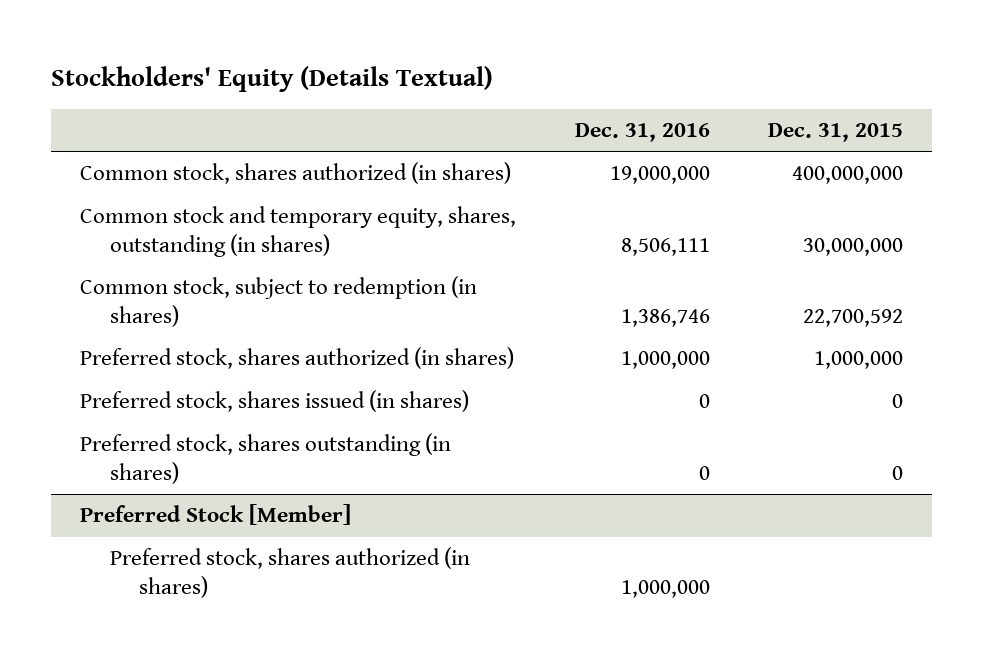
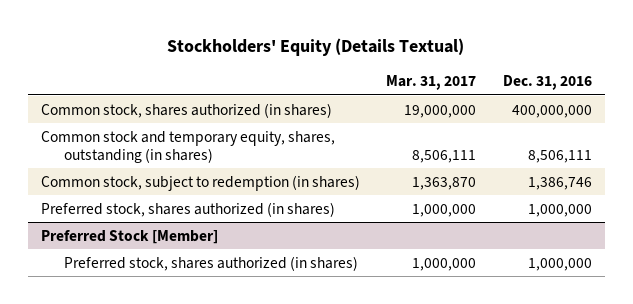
- | Dec. 31, 2016 | Dec. 31, 2015
+ | Mar. 31, 2017 | Dec. 31, 2016
- Common stock, shares authorized (in shares) | 19,000,000 | 400,000,000
+ Common stock, shares authorized (in shares) | 19,000,000 | 400,000,000
- Preferred stock, shares issued (in shares) | 0 | 0
- Preferred stock, shares outstanding (in shares) | 0 | 0

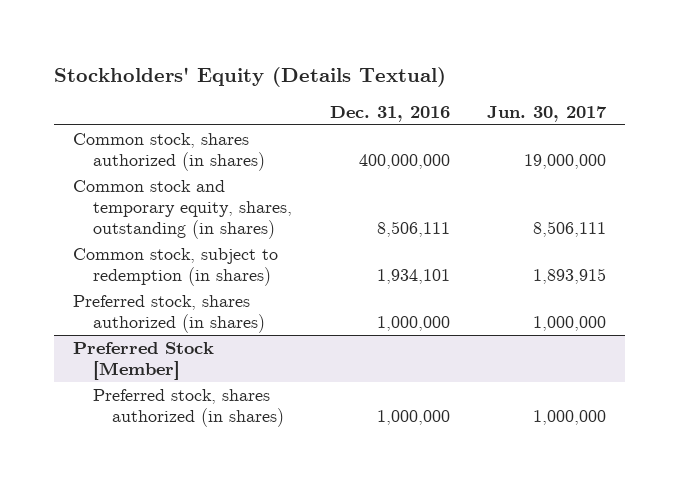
- | Mar. 31, 2017 | Dec. 31, 2016
+ | Dec. 31, 2016 | Jun. 30, 2017
- Common stock, subject to redemption (in shares) | 1,363,870 | 1,386,746
+ Common stock, subject to redemption (in shares) | 1,934,101 | 1,893,915

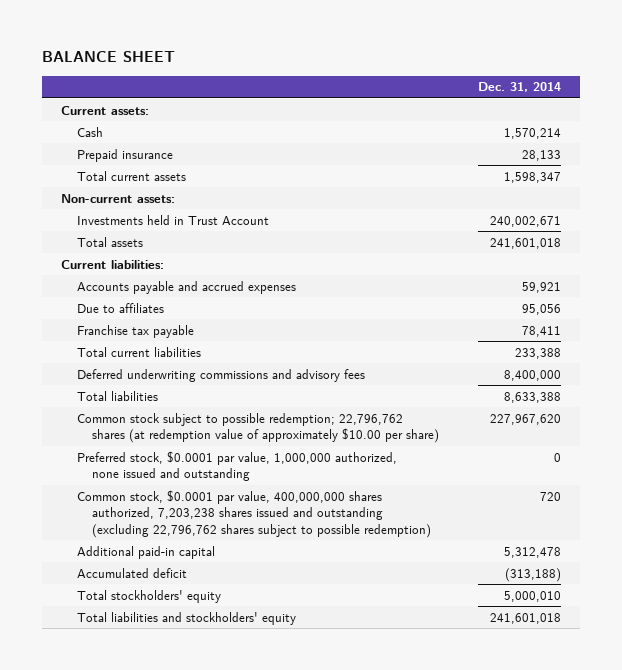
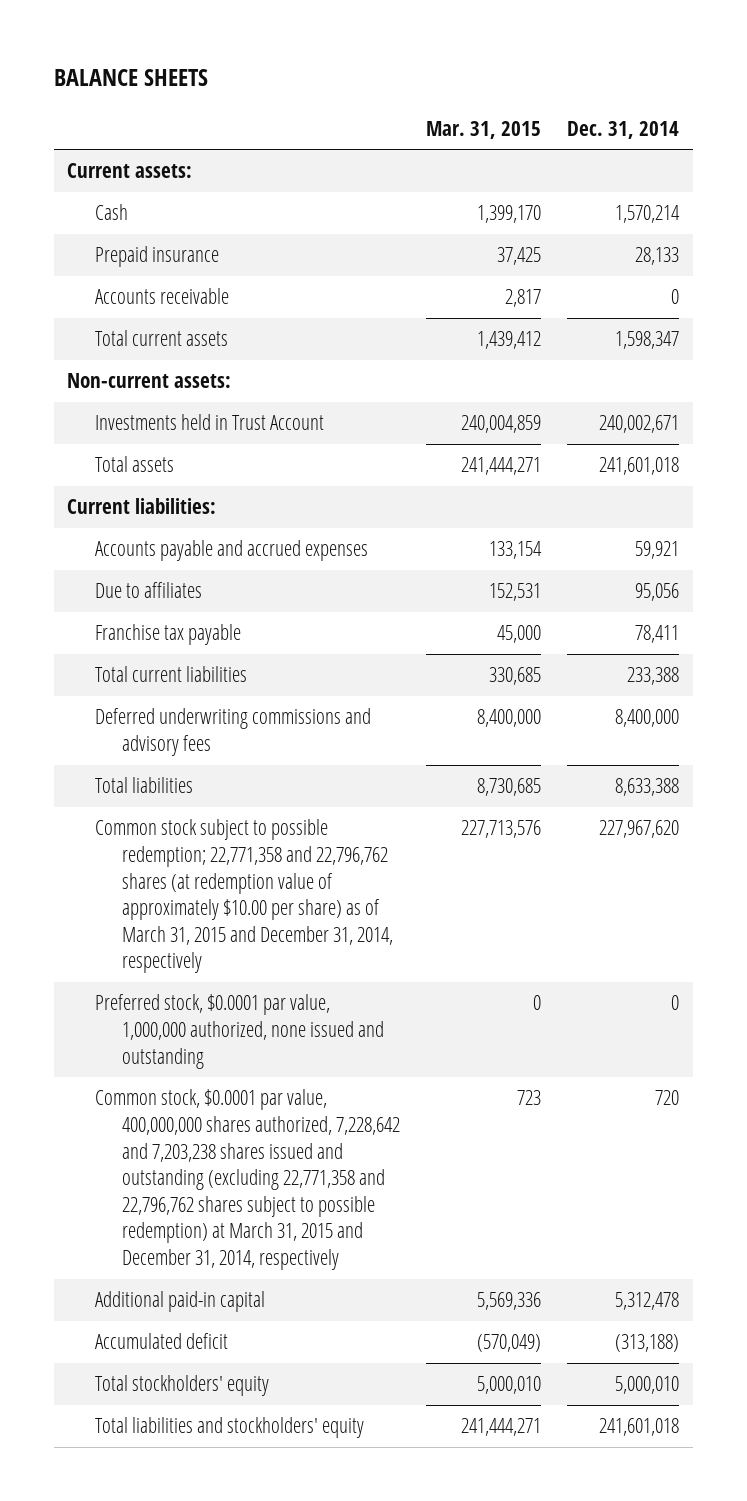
- BALANCE SHEET
+ BALANCE SHEETS
- | Dec. 31, 2014
+ | Mar. 31, 2015 | Dec. 31, 2014
+ Accounts receivable | 2,817 | 0
- Common stock subject to possible redemption; 22,796,762 shares (at redemption value of approximately $10.00 per share) | 227,967,620
+ Common stock subject to possible redemption; 22,771,358 and 22,796,762 shares (at redemption value of approximately $10.00 per share) as of March 31, 2015 and December 31, 2014, respectively | 227,713,576 | 227,967,620
- Common stock, $0.0001 par value, 400,000,000 shares authorized, 7,203,238 shares issued and outstanding (excluding 22,796,762 shares subject to possible redemption) | 720
+ Common stock, $0.0001 par value, 400,000,000 shares authorized, 7,228,642 and 7,203,238 shares issued and outstanding (excluding 22,771,358 and 22,796,762 shares subject to possible redemption) at March 31, 2015 and December 31, 2014, respectively | 723 | 720

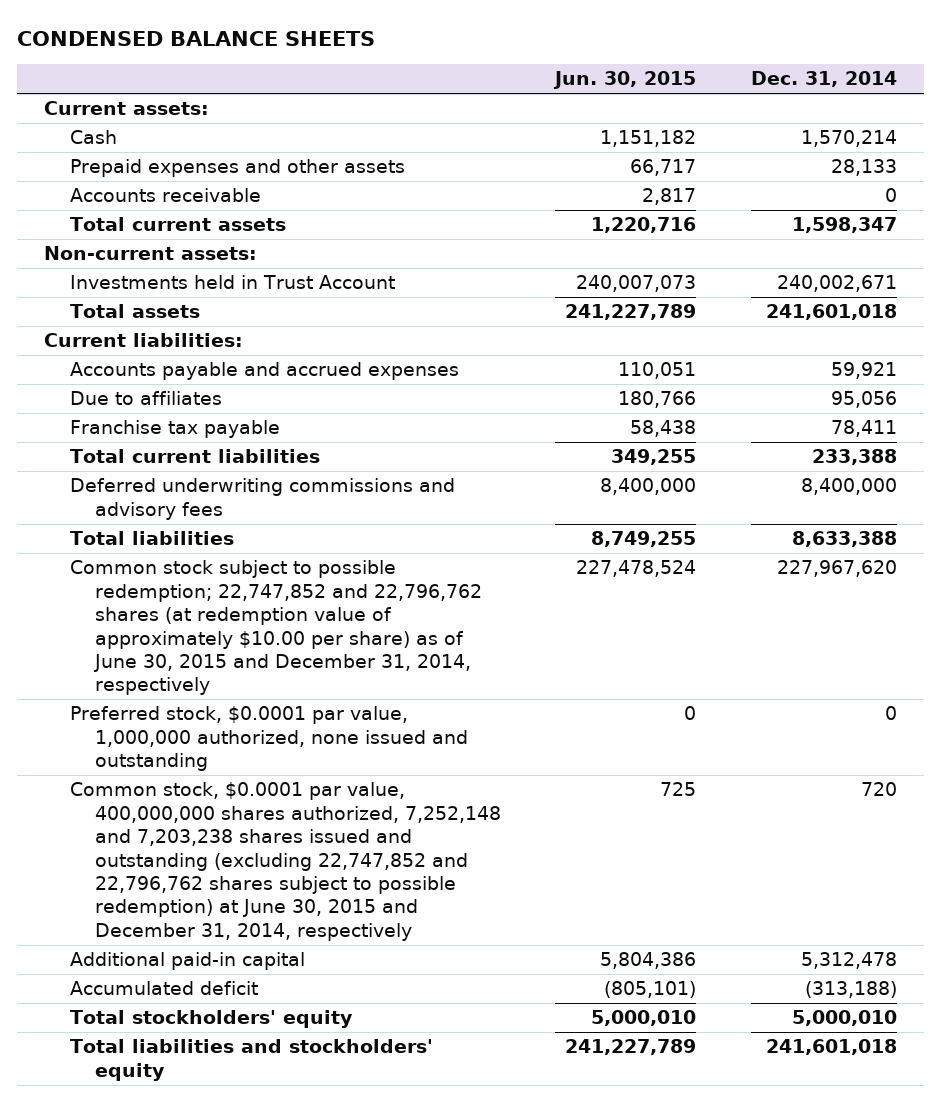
- BALANCE SHEETS
+ CONDENSED BALANCE SHEETS
- | Mar. 31, 2015 | Dec. 31, 2014
+ | Jun. 30, 2015 | Dec. 31, 2014
- Prepaid insurance | 37,425 | 28,133
+ Prepaid expenses and other assets | 66,717 | 28,133
- Common stock subject to possible redemption; 22,771,358 and 22,796,762 shares (at redemption value of approximately $10.00 per share) as of March 31, 2015 and December 31, 2014, respectively | 227,713,576 | 227,967,620
+ Common stock subject to possible redemption; 22,747,852 and 22,796,762 shares (at redemption value of approximately $10.00 per share) as of June 30, 2015 and December 31, 2014, respectively | 227,478,524 | 227,967,620
- Common stock, $0.0001 par value, 400,000,000 shares authorized, 7,228,642 and 7,203,238 shares issued and outstanding (excluding 22,771,358 and 22,796,762 shares subject to possible redemption) at March 31, 2015 and December 31, 2014, respectively | 723 | 720
+ Common stock, $0.0001 par value, 400,000,000 shares authorized, 7,252,148 and 7,203,238 shares issued and outstanding (excluding 22,747,852 and 22,796,762 shares subject to possible redemption) at June 30, 2015 and December 31, 2014, respectively | 725 | 720

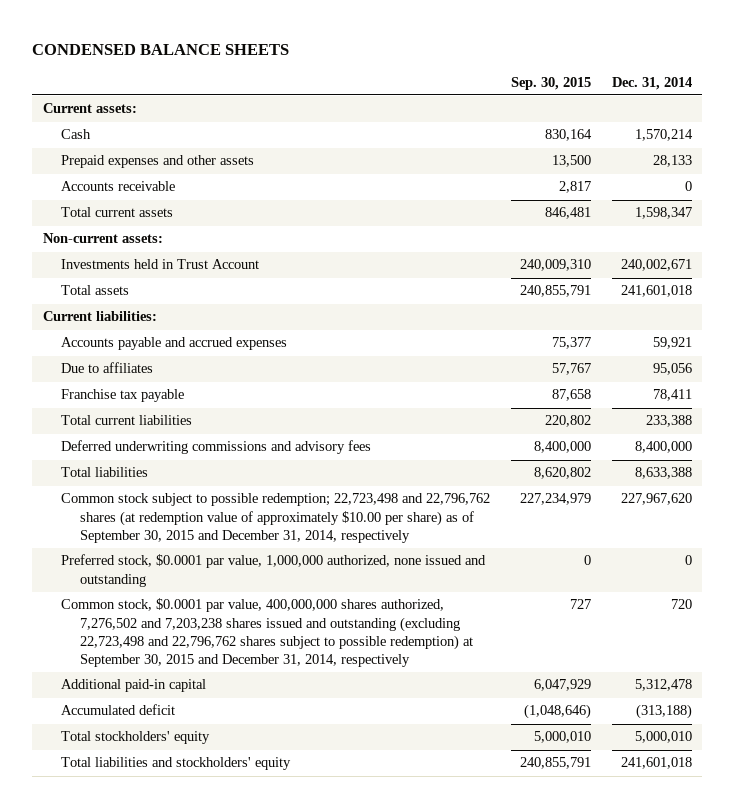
- | Jun. 30, 2015 | Dec. 31, 2014
+ | Sep. 30, 2015 | Dec. 31, 2014
- Common stock subject to possible redemption; 22,747,852 and 22,796,762 shares (at redemption value of approximately $10.00 per share) as of June 30, 2015 and December 31, 2014, respectively | 227,478,524 | 227,967,620
+ Common stock subject to possible redemption; 22,723,498 and 22,796,762 shares (at redemption value of approximately $10.00 per share) as of September 30, 2015 and December 31, 2014, respectively | 227,234,979 | 227,967,620
- Common stock, $0.0001 par value, 400,000,000 shares authorized, 7,252,148 and 7,203,238 shares issued and outstanding (excluding 22,747,852 and 22,796,762 shares subject to possible redemption) at June 30, 2015 and December 31, 2014, respectively | 725 | 720
+ Common stock, $0.0001 par value, 400,000,000 shares authorized, 7,276,502 and 7,203,238 shares issued and outstanding (excluding 22,723,498 and 22,796,762 shares subject to possible redemption) at September 30, 2015 and December 31, 2014, respectively | 727 | 720

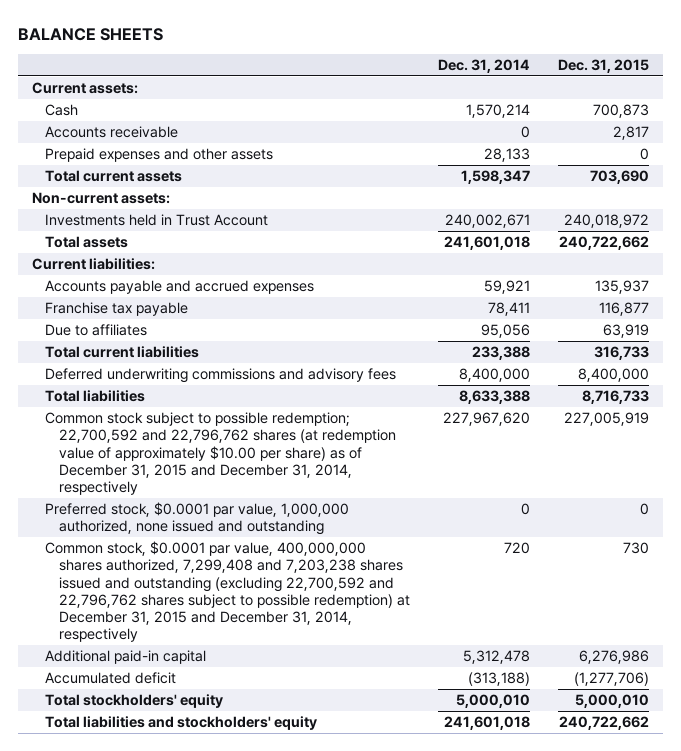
- CONDENSED BALANCE SHEETS
+ BALANCE SHEETS
- | Sep. 30, 2015 | Dec. 31, 2014
+ | Dec. 31, 2014 | Dec. 31, 2015
moved down: Prepaid expenses and other assets | 28,133 | 0
moved down: Due to affiliates | 95,056 | 63,919
- Common stock subject to possible redemption; 22,723,498 and 22,796,762 shares (at redemption value of approximately $10.00 per share) as of September 30, 2015 and December 31, 2014, respectively | 227,234,979 | 227,967,620
+ Common stock subject to possible redemption; 22,700,592 and 22,796,762 shares (at redemption value of approximately $10.00 per share) as of December 31, 2015 and December 31, 2014, respectively | 227,967,620 | 227,005,919
- Common stock, $0.0001 par value, 400,000,000 shares authorized, 7,276,502 and 7,203,238 shares issued and outstanding (excluding 22,723,498 and 22,796,762 shares subject to possible redemption) at September 30, 2015 and December 31, 2014, respectively | 727 | 720
+ Common stock, $0.0001 par value, 400,000,000 shares authorized, 7,299,408 and 7,203,238 shares issued and outstanding (excluding 22,700,592 and 22,796,762 shares subject to possible redemption) at December 31, 2015 and December 31, 2014, respectively | 720 | 730

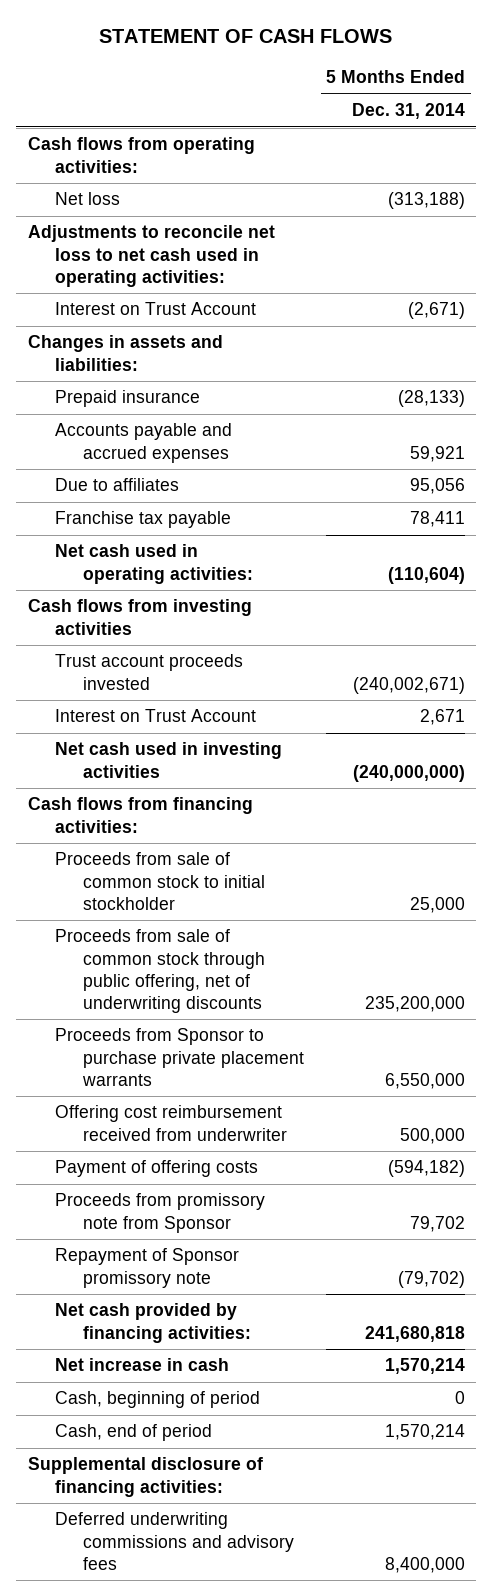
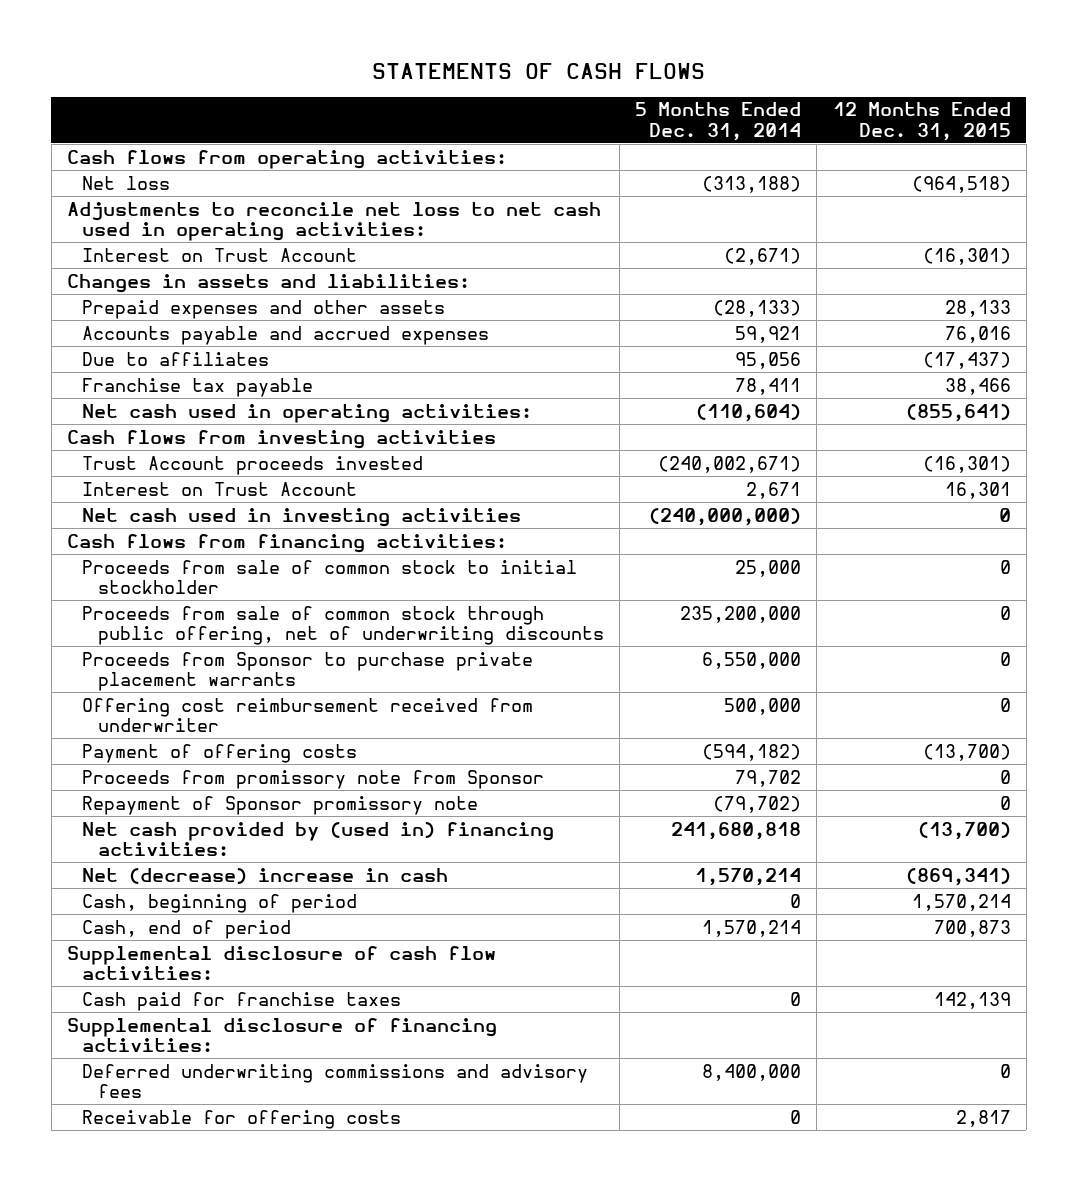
- STATEMENT OF CASH FLOWS
+ STATEMENTS OF CASH FLOWS
- | 5 Months Ended Dec. 31, 2014
+ | 5 Months Ended Dec. 31, 2014 | 12 Months Ended Dec. 31, 2015
- Prepaid insurance | (28,133)
+ Prepaid expenses and other assets | (28,133) | 28,133
- Trust account proceeds invested | (240,002,671)
+ Trust Account proceeds invested | (240,002,671) | (16,301)
- Net cash provided by financing activities: | 241,680,818
- Net increase in cash | 1,570,214
+ Net cash provided by (used in) financing activities: | 241,680,818 | (13,700)
+ Net (decrease) increase in cash | 1,570,214 | (869,341)
+ Supplemental disclosure of cash flow activities:
+ Cash paid for franchise taxes | 0 | 142,139
+ Receivable for offering costs | 0 | 2,817

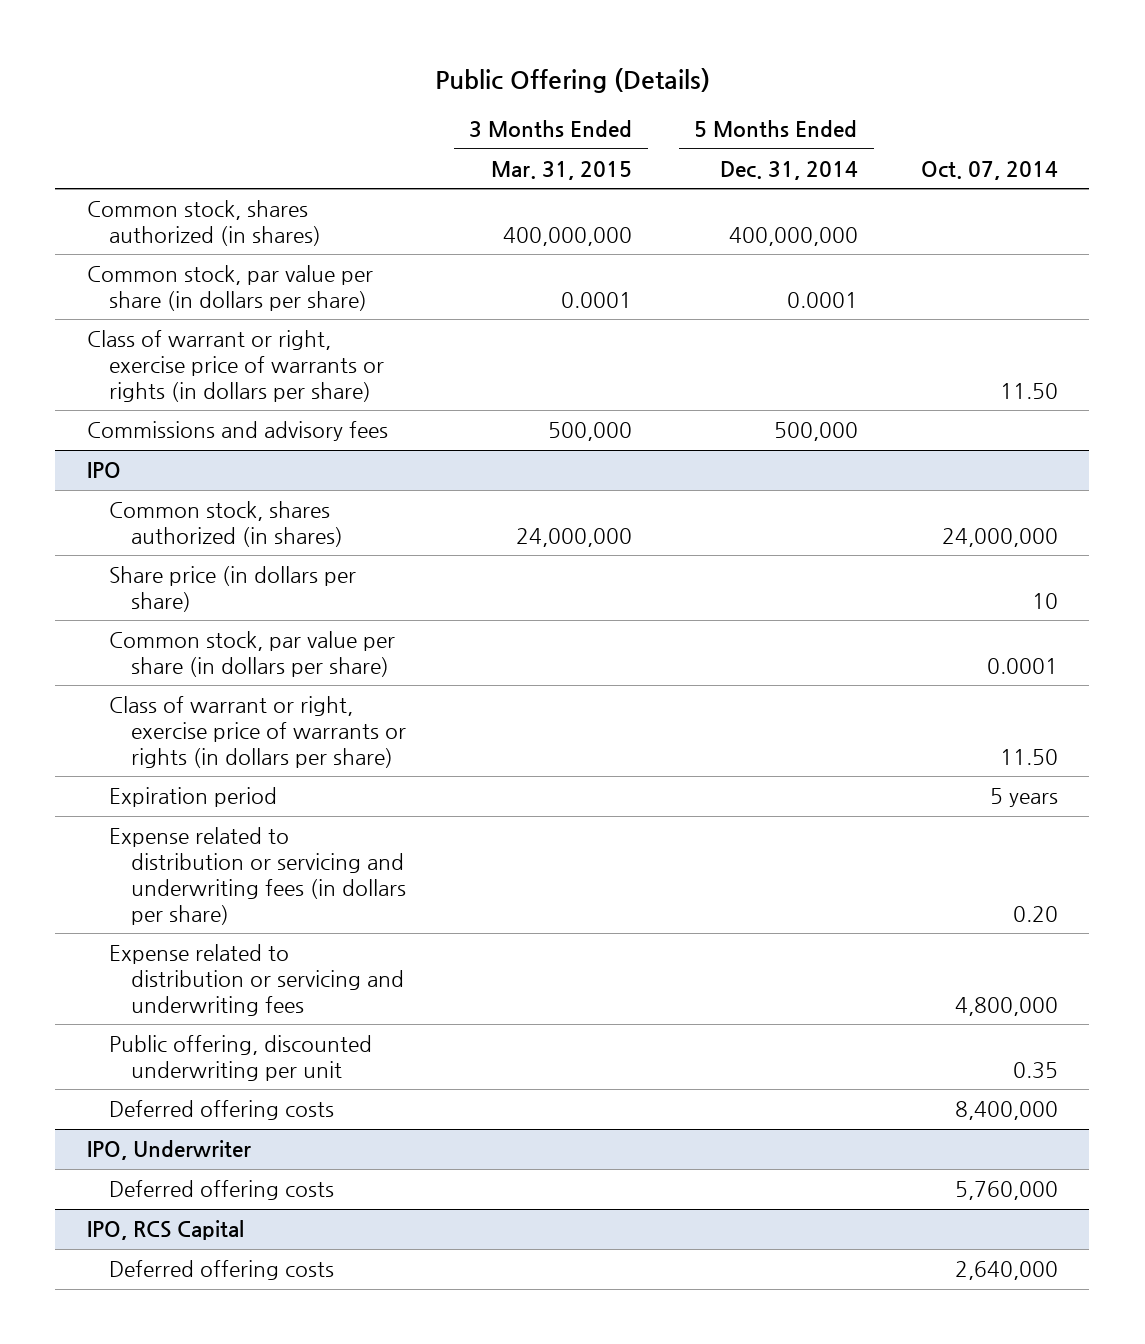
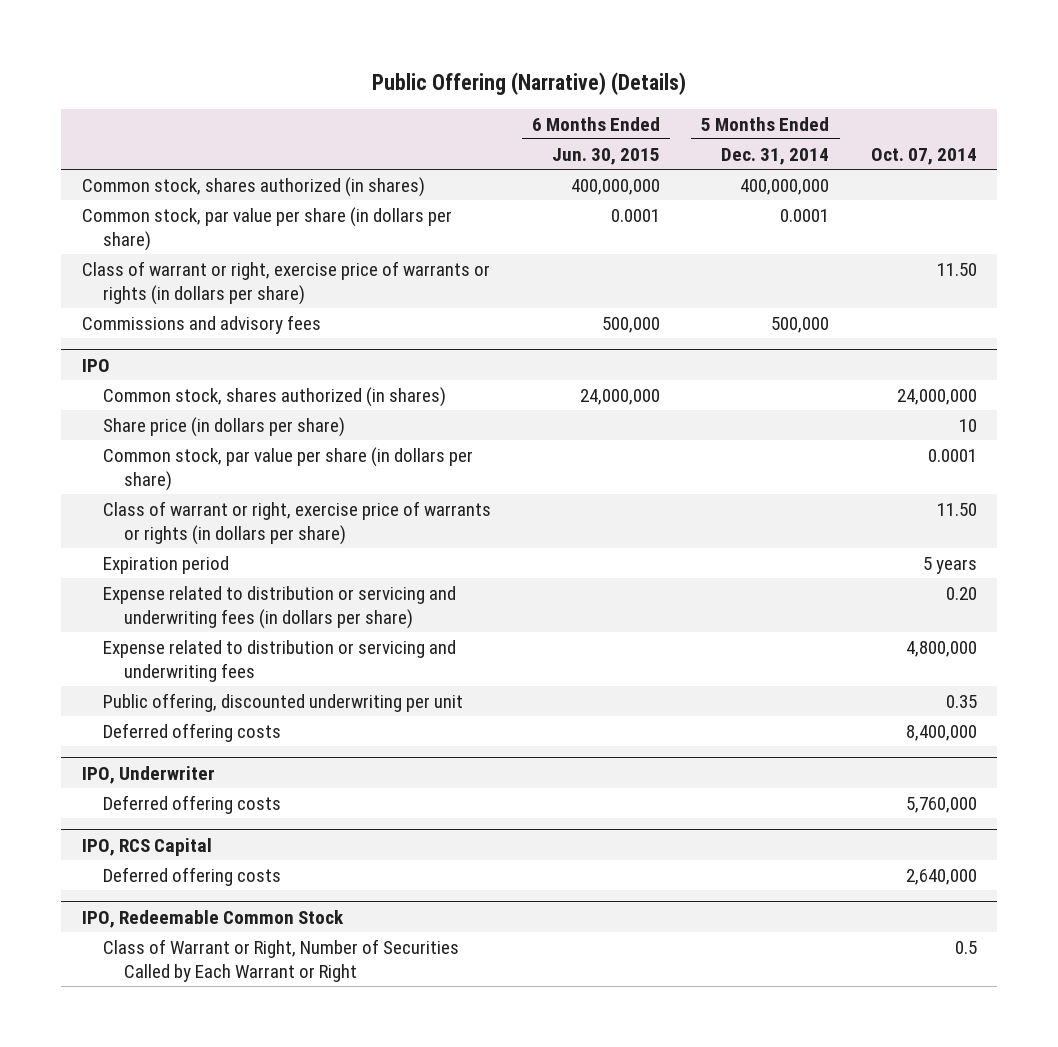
- Public Offering (Details)
+ Public Offering (Narrative) (Details)
- | 3 Months Ended Mar. 31, 2015 | 5 Months Ended Dec. 31, 2014 | Oct. 07, 2014
+ | 6 Months Ended Jun. 30, 2015 | 5 Months Ended Dec. 31, 2014 | Oct. 07, 2014
+ IPO, Redeemable Common Stock
+ Class of Warrant or Right, Number of Securities Called by Each Warrant or Right | | | 0.5

